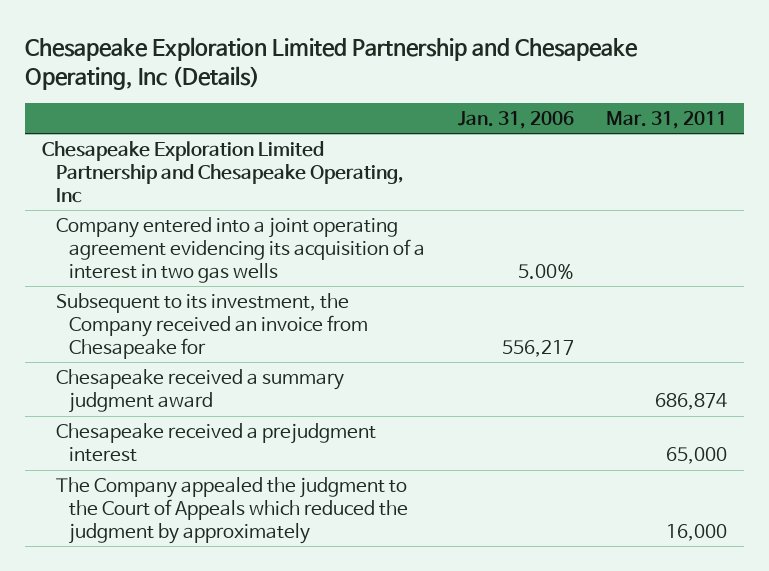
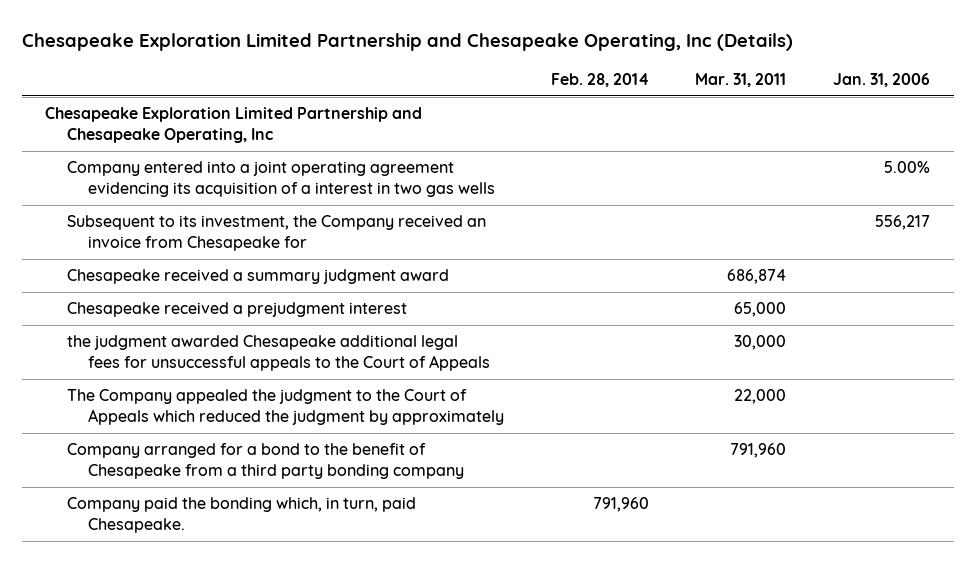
- | Jan. 31, 2006 | Mar. 31, 2011
+ | Feb. 28, 2014 | Mar. 31, 2011 | Jan. 31, 2006
- The Company appealed the judgment to the Court of Appeals which reduced the judgment by approximately | | 16,000
+ the judgment awarded Chesapeake additional legal fees for unsuccessful appeals to the Court of Appeals | | 30,000 |
+ The Company appealed the judgment to the Court of Appeals which reduced the judgment by approximately | | 22,000 |
+ Company arranged for a bond to the benefit of Chesapeake from a third party bonding company | | 791,960 |
+ Company paid the bonding which, in turn, paid Chesapeake. | 791,960 | |

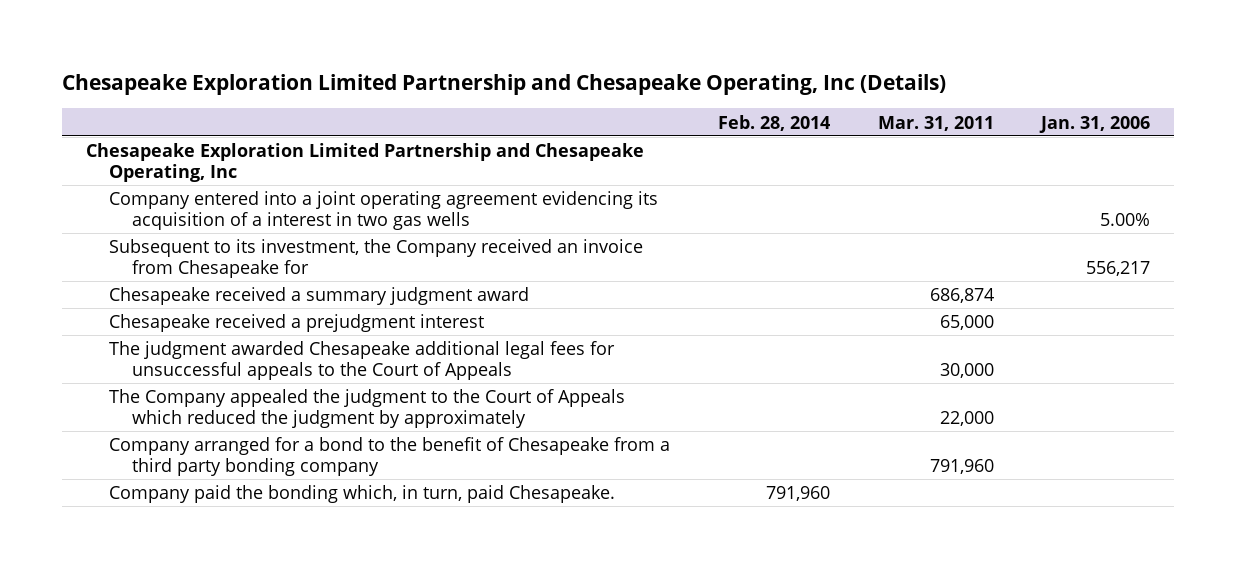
- the judgment awarded Chesapeake additional legal fees for unsuccessful appeals to the Court of Appeals | | 30,000 |
+ The judgment awarded Chesapeake additional legal fees for unsuccessful appeals to the Court of Appeals | | 30,000 |

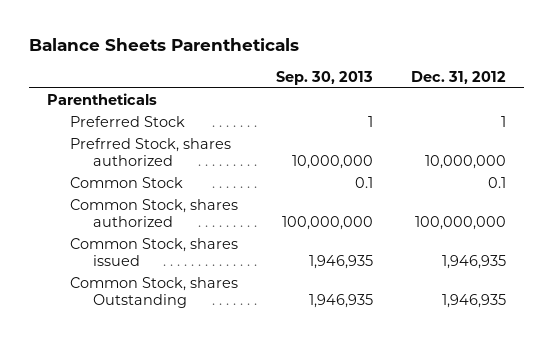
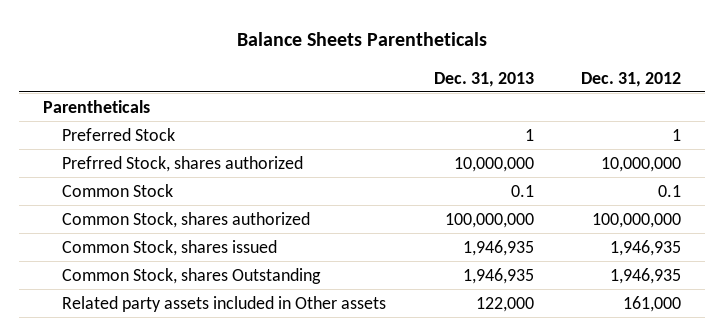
- | Sep. 30, 2013 | Dec. 31, 2012
+ | Dec. 31, 2013 | Dec. 31, 2012
+ Related party assets included in Other assets | 122,000 | 161,000

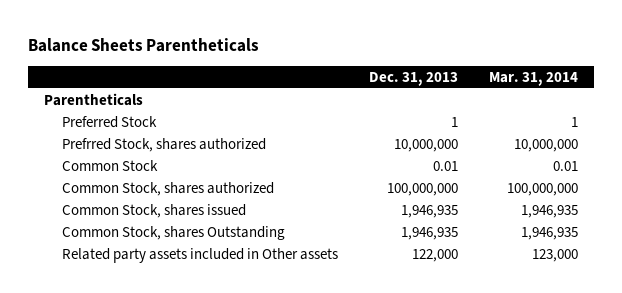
- | Dec. 31, 2013 | Dec. 31, 2012
+ | Dec. 31, 2013 | Mar. 31, 2014
- Common Stock | 0.1 | 0.1
+ Common Stock | 0.01 | 0.01

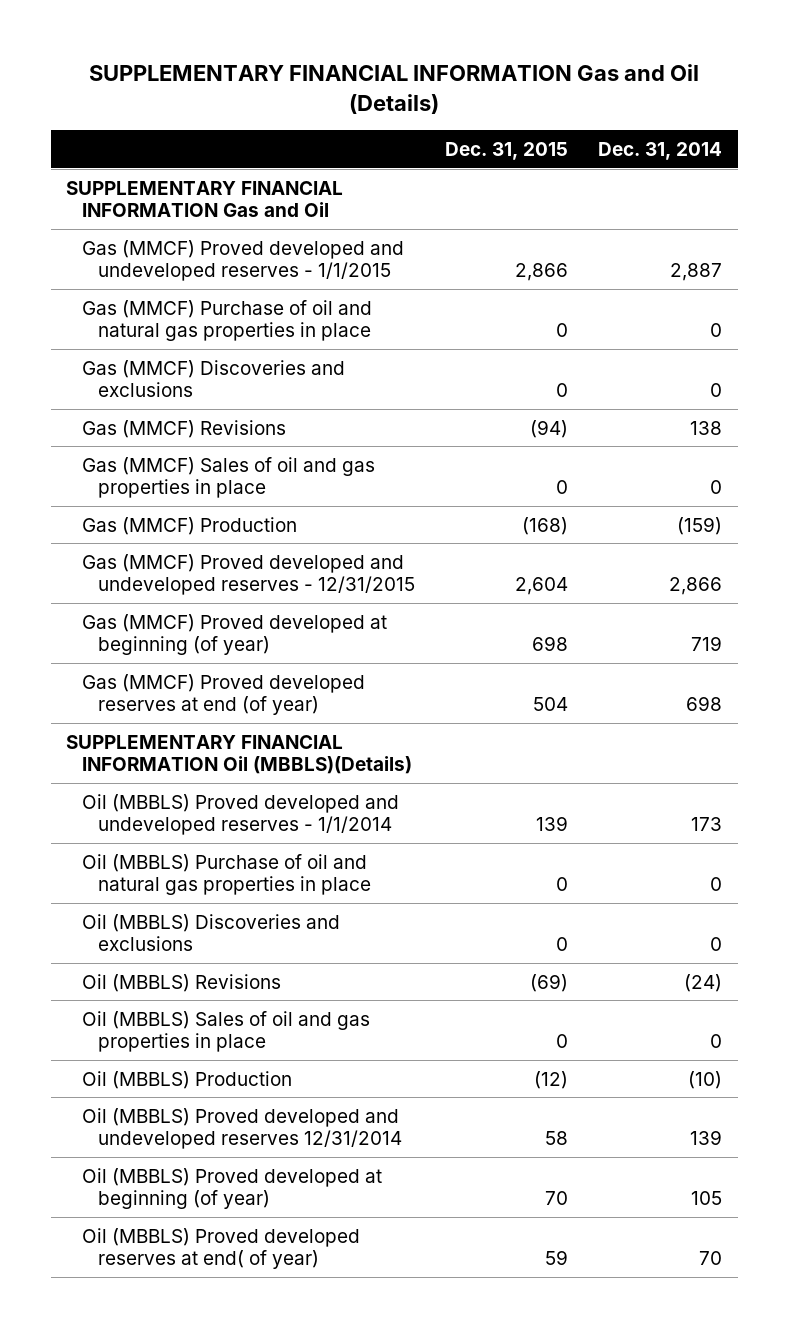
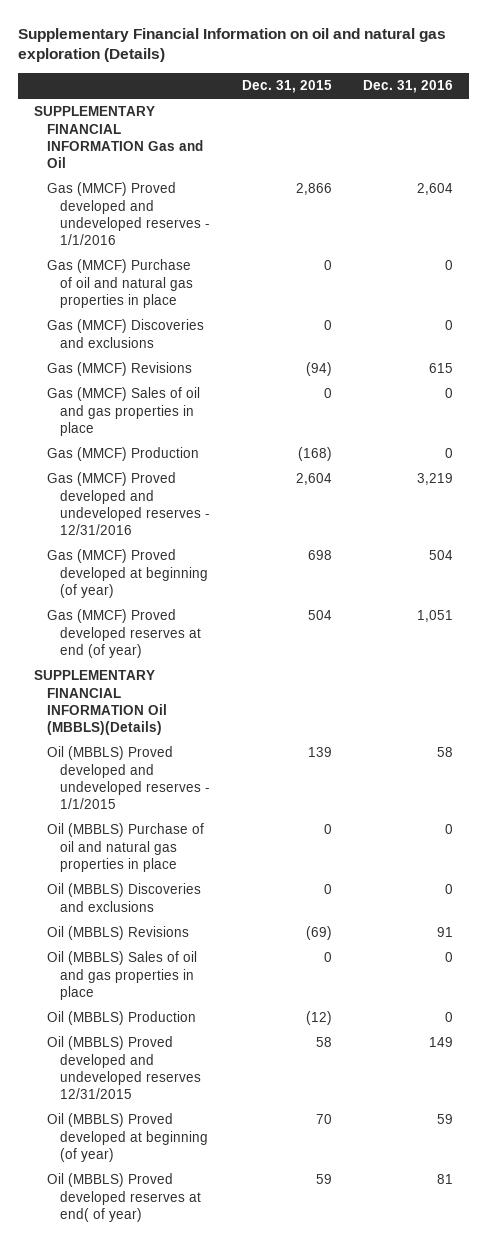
- SUPPLEMENTARY FINANCIAL INFORMATION Gas and Oil (Details)
+ Supplementary Financial Information on oil and natural gas exploration (Details)
- | Dec. 31, 2015 | Dec. 31, 2014
+ | Dec. 31, 2015 | Dec. 31, 2016
- Gas (MMCF) Proved developed and undeveloped reserves - 1/1/2015 | 2,866 | 2,887
+ Gas (MMCF) Proved developed and undeveloped reserves - 1/1/2016 | 2,866 | 2,604
- Gas (MMCF) Proved developed and undeveloped reserves - 12/31/2015 | 2,604 | 2,866
+ Gas (MMCF) Proved developed and undeveloped reserves - 12/31/2016 | 2,604 | 3,219
- Oil (MBBLS) Proved developed and undeveloped reserves - 1/1/2014 | 139 | 173
+ Oil (MBBLS) Proved developed and undeveloped reserves - 1/1/2015 | 139 | 58
- Oil (MBBLS) Proved developed and undeveloped reserves 12/31/2014 | 58 | 139
+ Oil (MBBLS) Proved developed and undeveloped reserves 12/31/2015 | 58 | 149

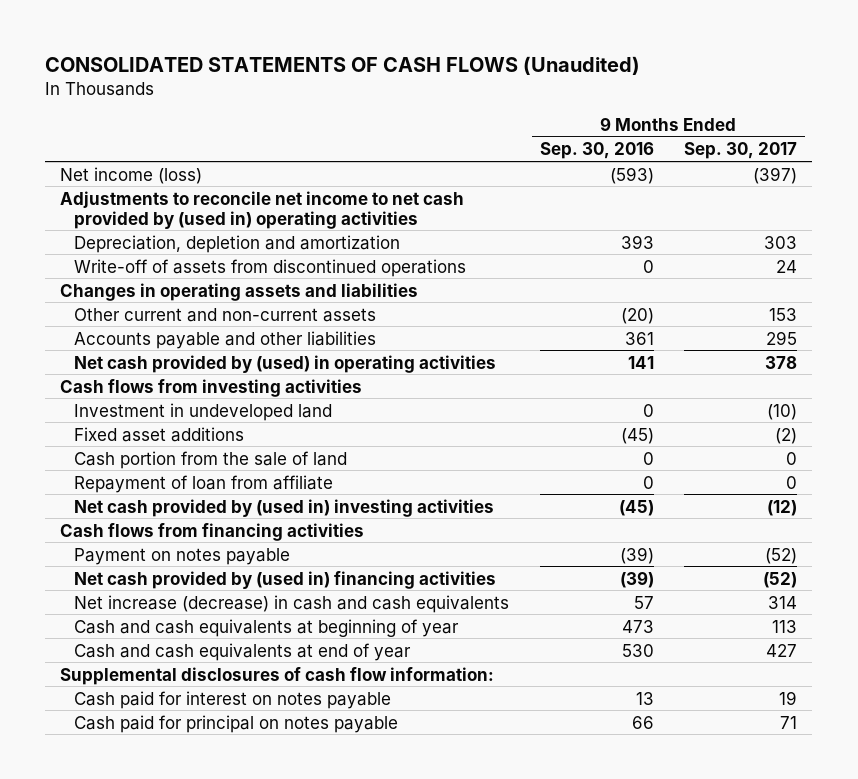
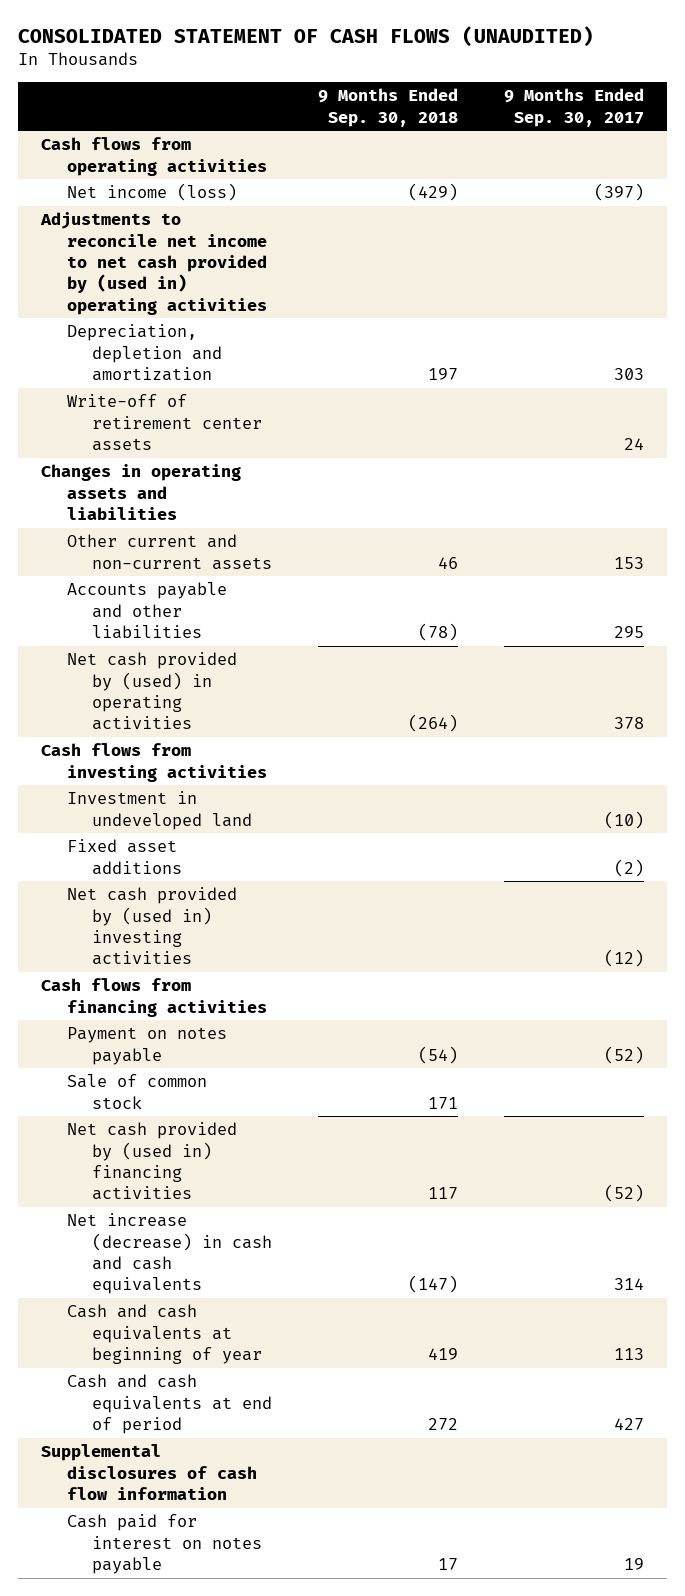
- CONSOLIDATED STATEMENTS OF CASH FLOWS (Unaudited)
+ CONSOLIDATED STATEMENT OF CASH FLOWS (UNAUDITED)
- | 9 Months Ended Sep. 30, 2016 | 9 Months Ended Sep. 30, 2017
+ | 9 Months Ended Sep. 30, 2018 | 9 Months Ended Sep. 30, 2017
+ Cash flows from operating activities
- Write-off of assets from discontinued operations | 0 | 24
+ Write-off of retirement center assets | | 24
- Cash portion from the sale of land | 0 | 0
- Repayment of loan from affiliate | 0 | 0
+ Sale of common stock | 171 |
- Cash and cash equivalents at end of year | 530 | 427
- Supplemental disclosures of cash flow information:
+ Cash and cash equivalents at end of period | 272 | 427
+ Supplemental disclosures of cash flow information
- Cash paid for principal on notes payable | 66 | 71

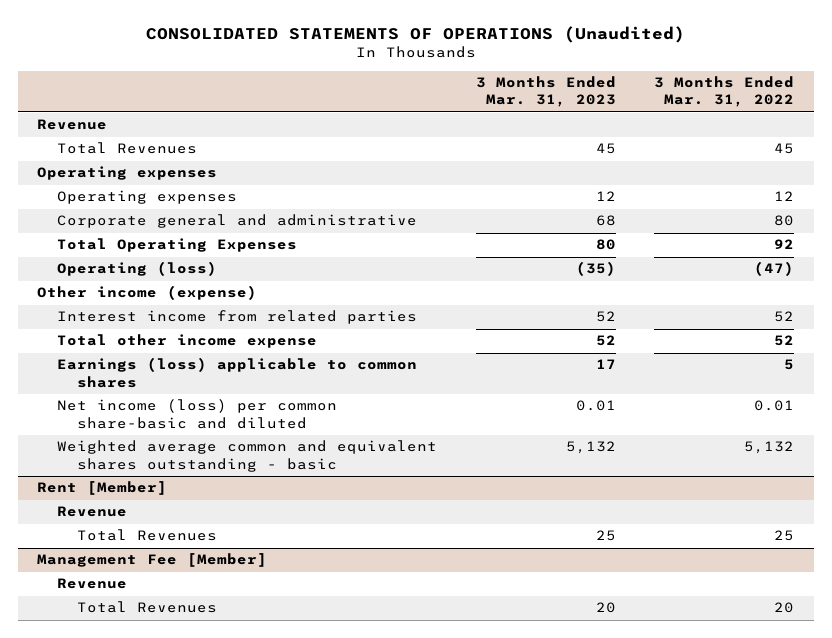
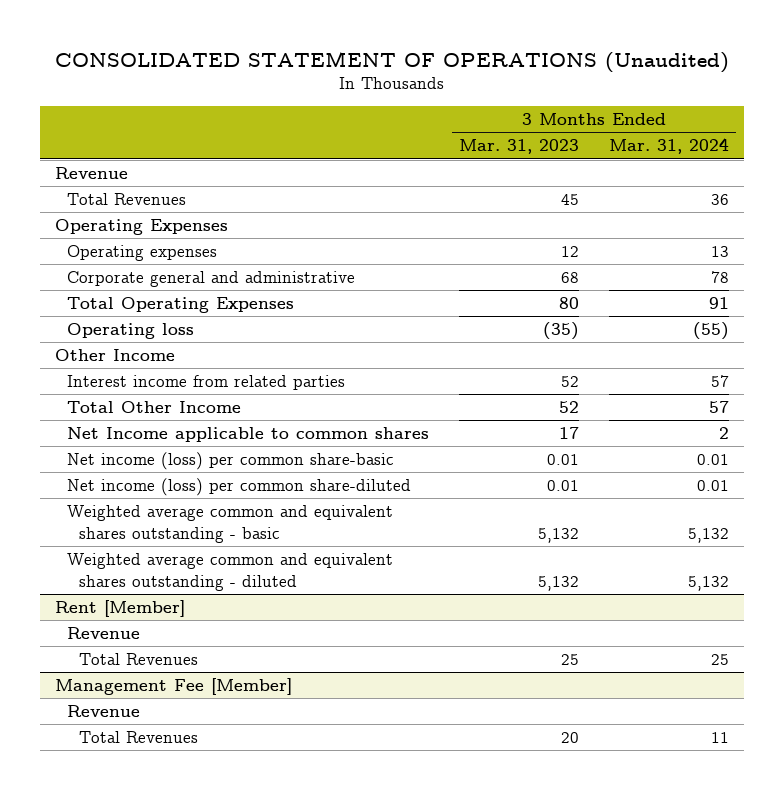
- CONSOLIDATED STATEMENTS OF OPERATIONS (Unaudited)
+ CONSOLIDATED STATEMENT OF OPERATIONS (Unaudited)
- | 3 Months Ended Mar. 31, 2023 | 3 Months Ended Mar. 31, 2022
+ | 3 Months Ended Mar. 31, 2023 | 3 Months Ended Mar. 31, 2024
- Operating expenses
+ Operating Expenses
- Operating (loss) | (35) | (47)
- Other income (expense)
+ Operating loss | (35) | (55)
+ Other Income
- Total other income expense | 52 | 52
- Earnings (loss) applicable to common shares | 17 | 5
- Net income (loss) per common share-basic and diluted | 0.01 | 0.01
+ Total Other Income | 52 | 57
+ Net Income applicable to common shares | 17 | 2
+ Net income (loss) per common share-basic | 0.01 | 0.01
+ Net income (loss) per common share-diluted | 0.01 | 0.01
+ Weighted average common and equivalent shares outstanding - diluted | 5,132 | 5,132

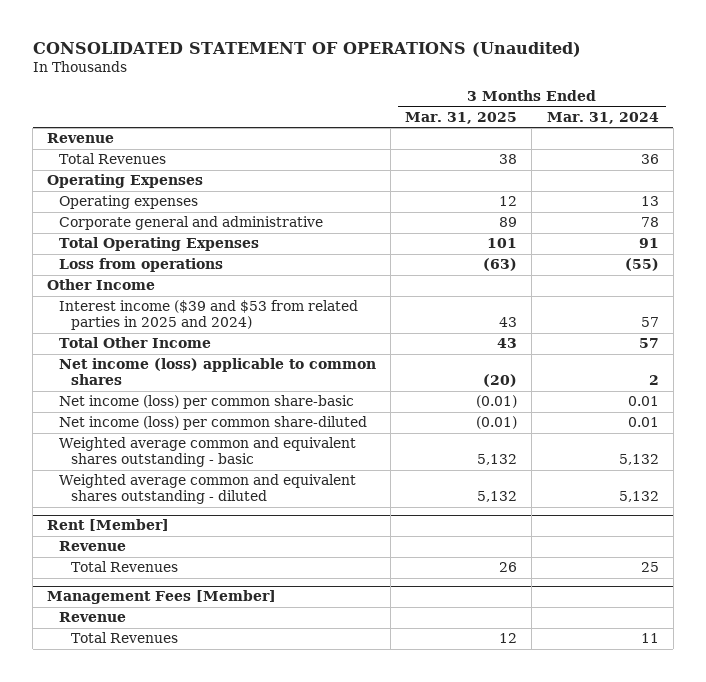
- | 3 Months Ended Mar. 31, 2023 | 3 Months Ended Mar. 31, 2024
+ | 3 Months Ended Mar. 31, 2025 | 3 Months Ended Mar. 31, 2024
- Operating loss | (35) | (55)
+ Loss from operations | (63) | (55)
- Interest income from related parties | 52 | 57
+ Interest income ($39 and $53 from related parties in 2025 and 2024) | 43 | 57
- Net Income applicable to common shares | 17 | 2
+ Net income (loss) applicable to common shares | (20) | 2
- Management Fee [Member]
+ Management Fees [Member]

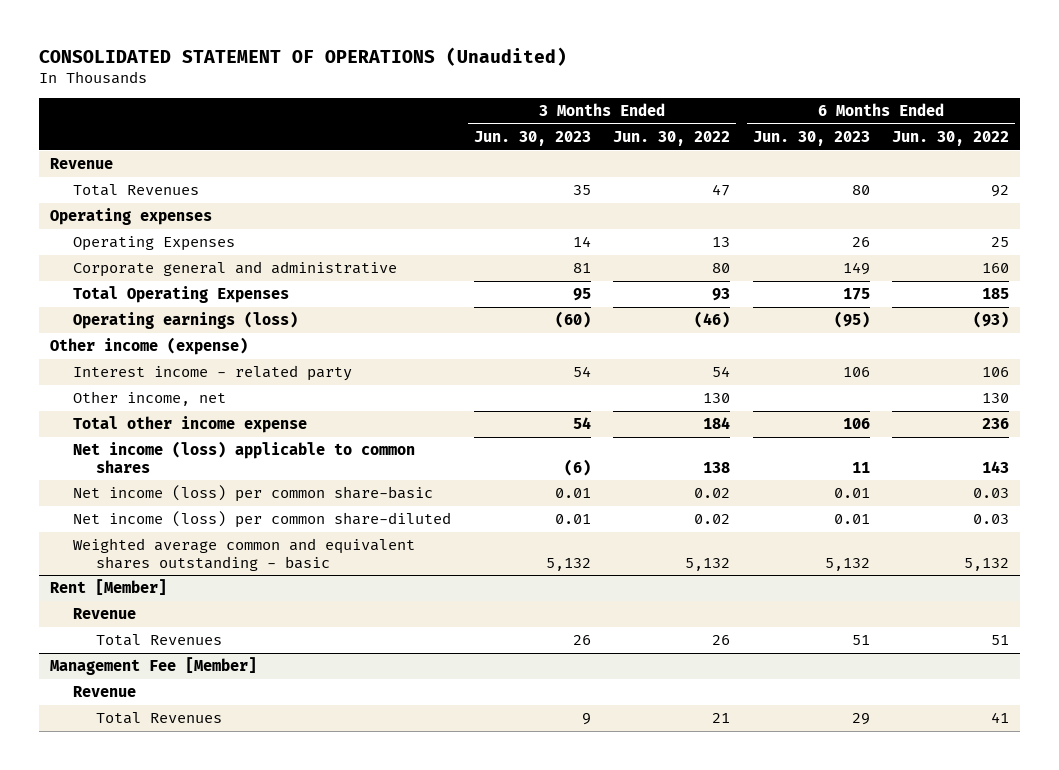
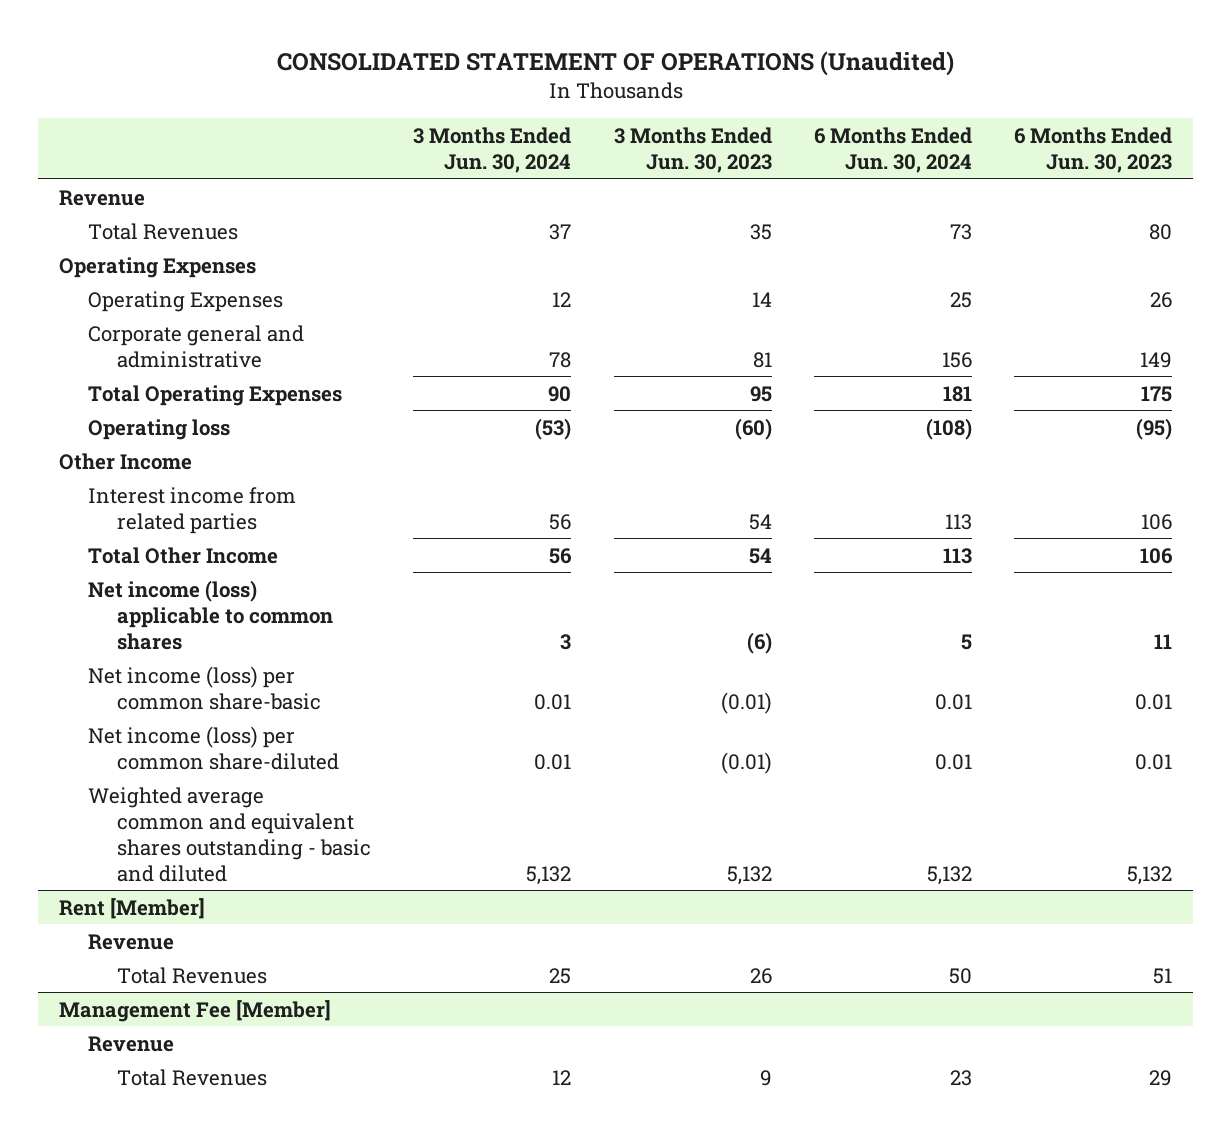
- | 3 Months Ended Jun. 30, 2023 | 3 Months Ended Jun. 30, 2022 | 6 Months Ended Jun. 30, 2023 | 6 Months Ended Jun. 30, 2022
+ | 3 Months Ended Jun. 30, 2024 | 3 Months Ended Jun. 30, 2023 | 6 Months Ended Jun. 30, 2024 | 6 Months Ended Jun. 30, 2023
- Operating expenses
+ Operating Expenses
- Operating earnings (loss) | (60) | (46) | (95) | (93)
- Other income (expense)
- Interest income - related party | 54 | 54 | 106 | 106
- Other income, net | | 130 | | 130
- Total other income expense | 54 | 184 | 106 | 236
+ Operating loss | (53) | (60) | (108) | (95)
+ Other Income
+ Interest income from related parties | 56 | 54 | 113 | 106
+ Total Other Income | 56 | 54 | 113 | 106
- Net income (loss) per common share-basic | 0.01 | 0.02 | 0.01 | 0.03
- Net income (loss) per common share-diluted | 0.01 | 0.02 | 0.01 | 0.03
- Weighted average common and equivalent shares outstanding - basic | 5,132 | 5,132 | 5,132 | 5,132
+ Net income (loss) per common share-basic | 0.01 | (0.01) | 0.01 | 0.01
+ Net income (loss) per common share-diluted | 0.01 | (0.01) | 0.01 | 0.01
+ Weighted average common and equivalent shares outstanding - basic and diluted | 5,132 | 5,132 | 5,132 | 5,132

